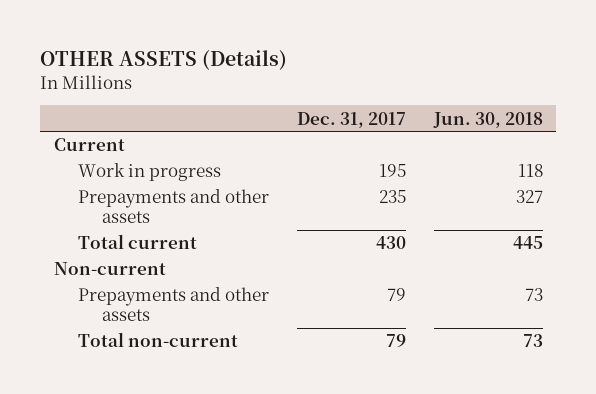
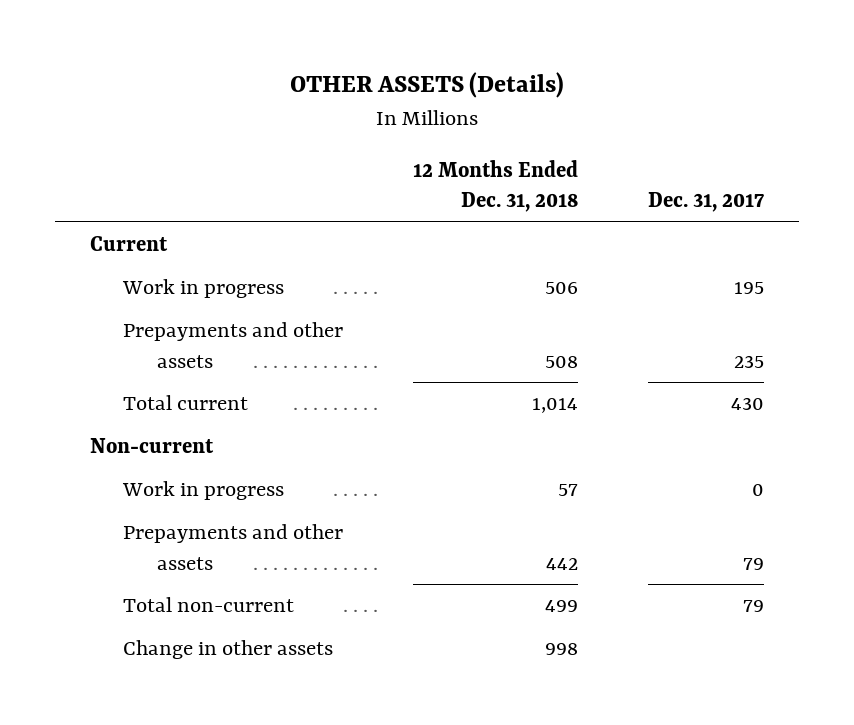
- | Dec. 31, 2017 | Jun. 30, 2018
+ | 12 Months Ended Dec. 31, 2018 | Dec. 31, 2017
+ Work in progress | 57 | 0
+ Change in other assets | 998 |

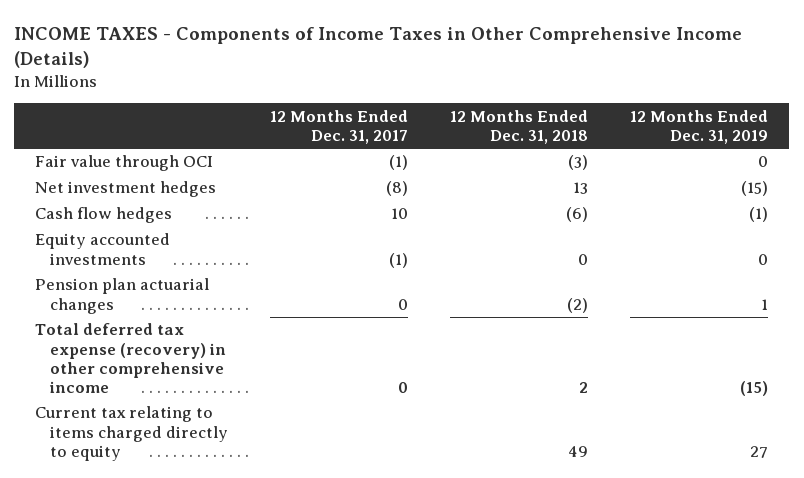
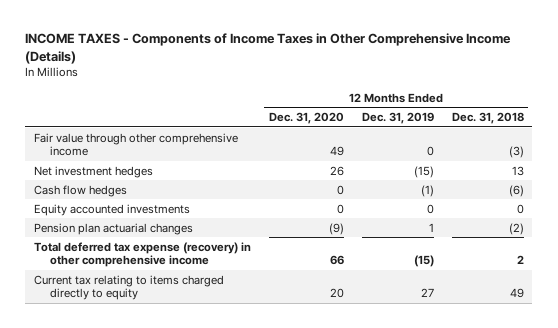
- | 12 Months Ended Dec. 31, 2017 | 12 Months Ended Dec. 31, 2018 | 12 Months Ended Dec. 31, 2019
+ | 12 Months Ended Dec. 31, 2020 | 12 Months Ended Dec. 31, 2019 | 12 Months Ended Dec. 31, 2018
- Fair value through OCI | (1) | (3) | 0
+ Fair value through other comprehensive income | 49 | 0 | (3)

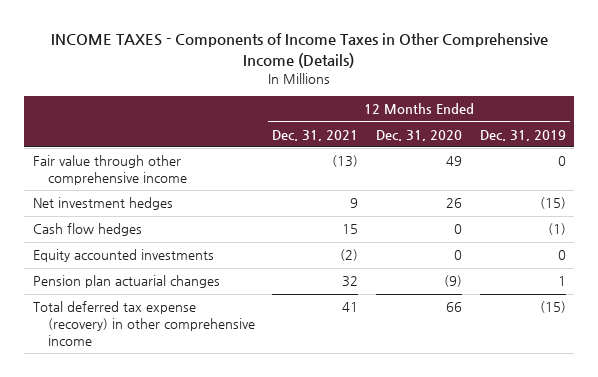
- | 12 Months Ended Dec. 31, 2020 | 12 Months Ended Dec. 31, 2019 | 12 Months Ended Dec. 31, 2018
+ | 12 Months Ended Dec. 31, 2021 | 12 Months Ended Dec. 31, 2020 | 12 Months Ended Dec. 31, 2019
- Current tax relating to items charged directly to equity | 20 | 27 | 49

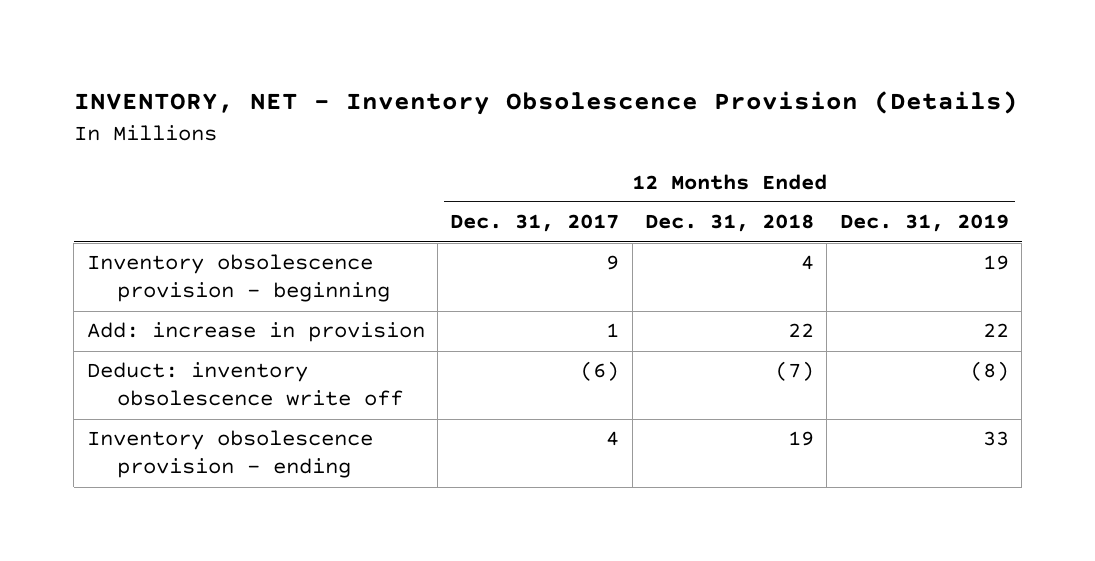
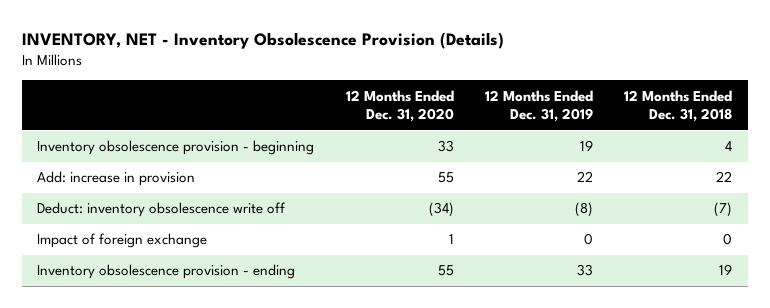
- | 12 Months Ended Dec. 31, 2017 | 12 Months Ended Dec. 31, 2018 | 12 Months Ended Dec. 31, 2019
+ | 12 Months Ended Dec. 31, 2020 | 12 Months Ended Dec. 31, 2019 | 12 Months Ended Dec. 31, 2018
+ Impact of foreign exchange | 1 | 0 | 0

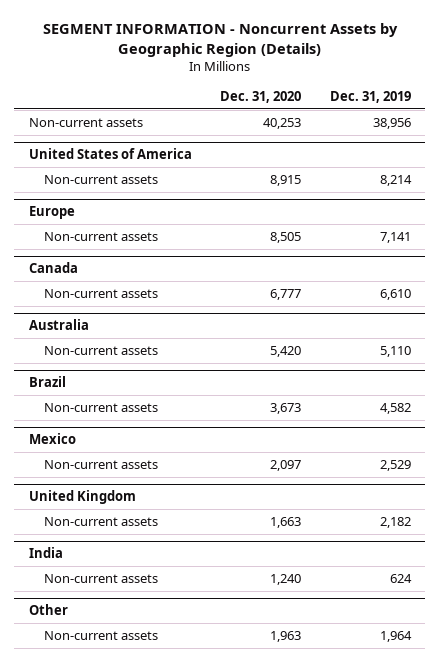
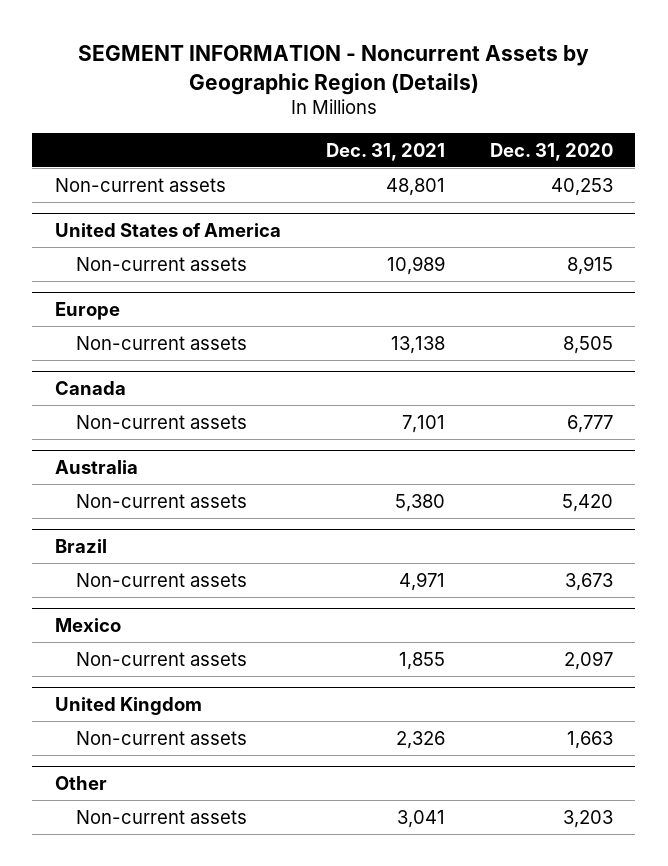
- | Dec. 31, 2020 | Dec. 31, 2019
+ | Dec. 31, 2021 | Dec. 31, 2020
- India
- Non-current assets | 1,240 | 624
@ Other
- Non-current assets | 1,963 | 1,964
+ Non-current assets | 3,041 | 3,203

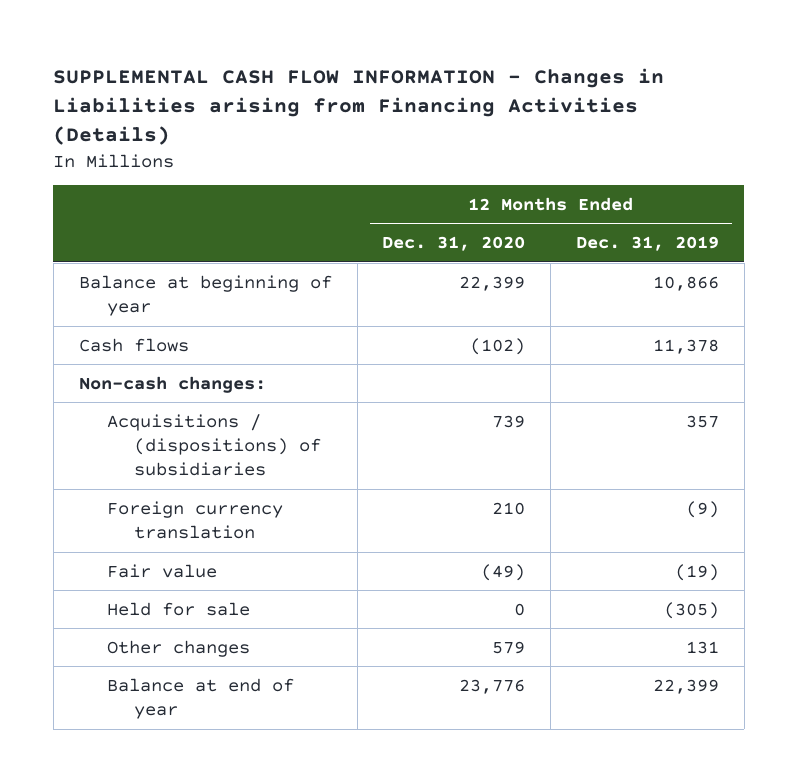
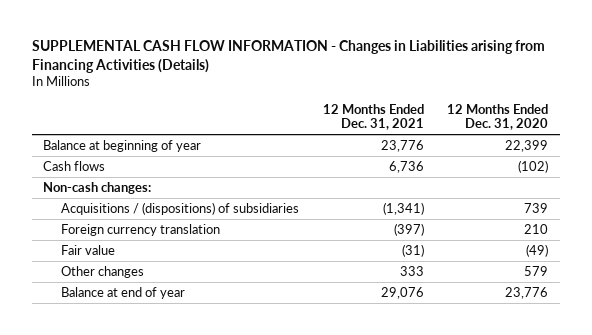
- | 12 Months Ended Dec. 31, 2020 | 12 Months Ended Dec. 31, 2019
+ | 12 Months Ended Dec. 31, 2021 | 12 Months Ended Dec. 31, 2020
- Held for sale | 0 | (305)

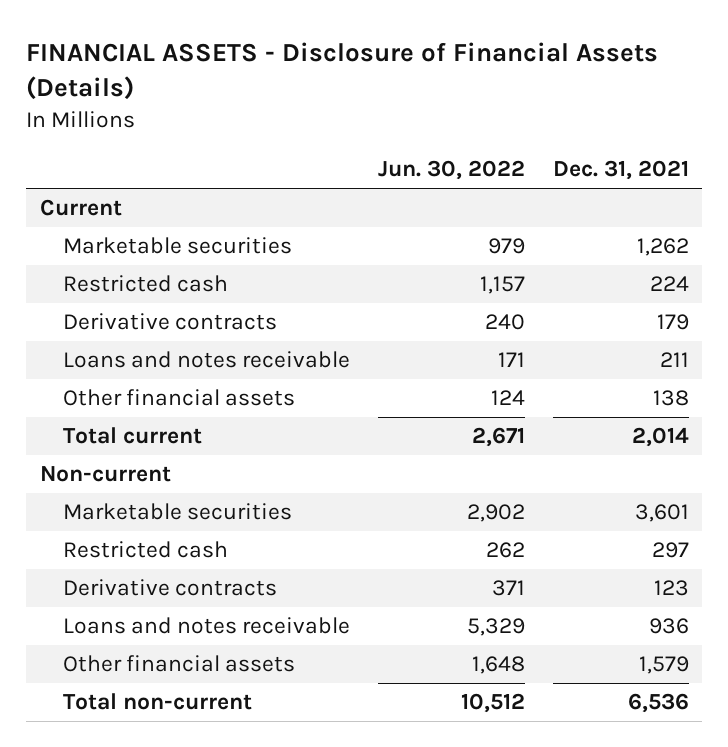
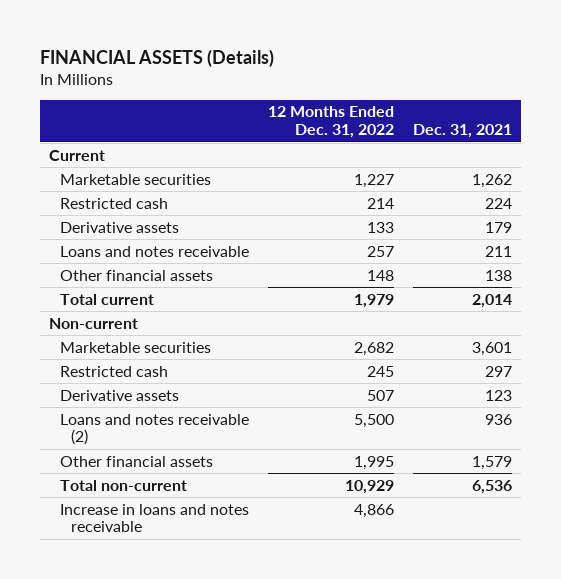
- FINANCIAL ASSETS - Disclosure of Financial Assets (Details)
+ FINANCIAL ASSETS (Details)
- | Jun. 30, 2022 | Dec. 31, 2021
+ | 12 Months Ended Dec. 31, 2022 | Dec. 31, 2021
- Derivative contracts | 240 | 179
+ Derivative assets | 133 | 179
- Derivative contracts | 371 | 123
- Loans and notes receivable | 5,329 | 936
+ Derivative assets | 507 | 123
+ Loans and notes receivable (2) | 5,500 | 936
+ Increase in loans and notes receivable | 4,866 |

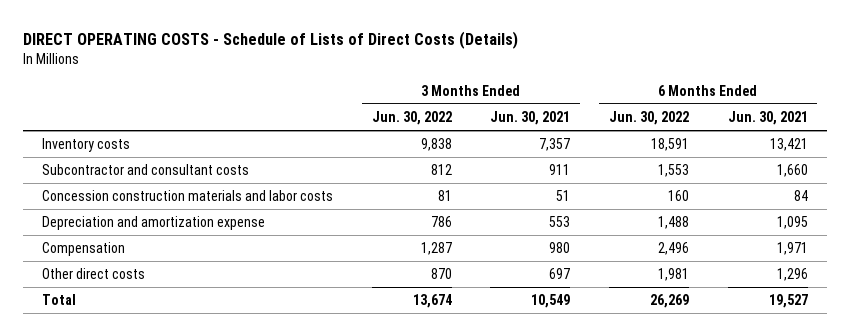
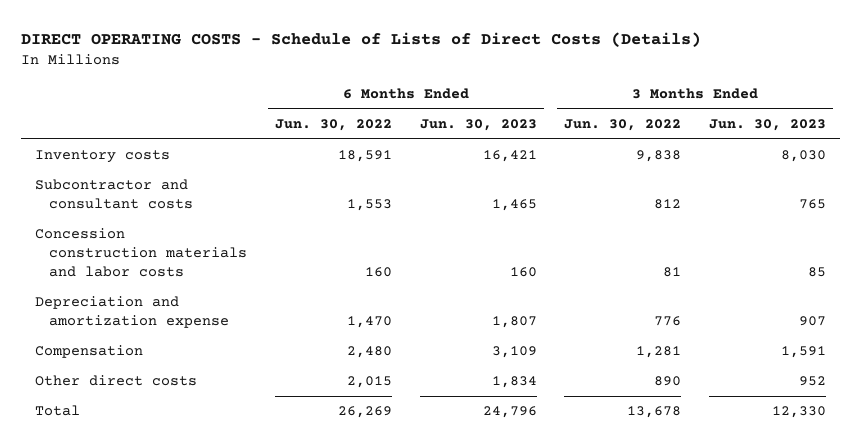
- | 3 Months Ended Jun. 30, 2022 | 3 Months Ended Jun. 30, 2021 | 6 Months Ended Jun. 30, 2022 | 6 Months Ended Jun. 30, 2021
+ | 6 Months Ended Jun. 30, 2022 | 6 Months Ended Jun. 30, 2023 | 3 Months Ended Jun. 30, 2022 | 3 Months Ended Jun. 30, 2023
- Depreciation and amortization expense | 786 | 553 | 1,488 | 1,095
- Compensation | 1,287 | 980 | 2,496 | 1,971
- Other direct costs | 870 | 697 | 1,981 | 1,296
- Total | 13,674 | 10,549 | 26,269 | 19,527
+ Depreciation and amortization expense | 1,470 | 1,807 | 776 | 907
+ Compensation | 2,480 | 3,109 | 1,281 | 1,591
+ Other direct costs | 2,015 | 1,834 | 890 | 952
+ Total | 26,269 | 24,796 | 13,678 | 12,330

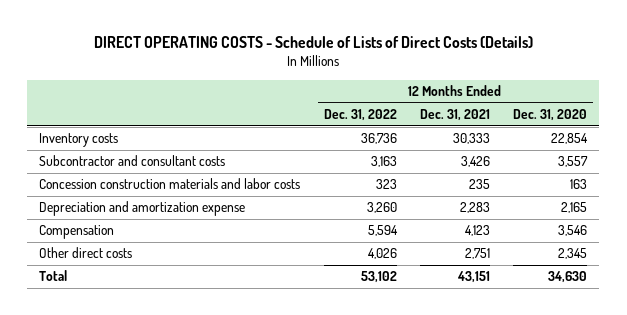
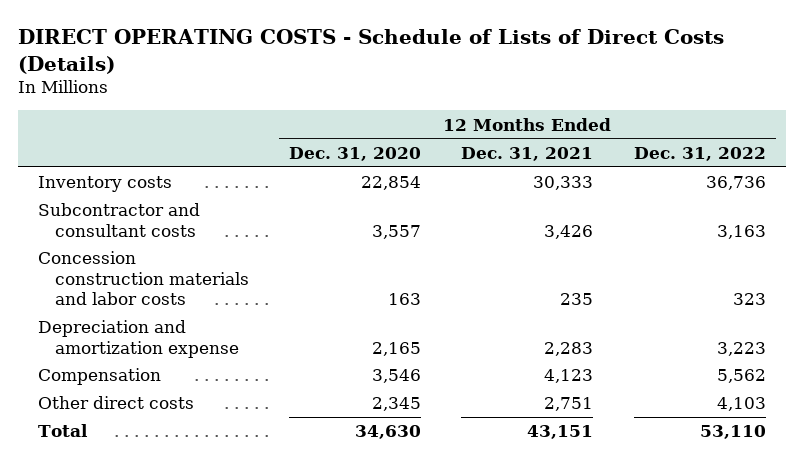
- | 12 Months Ended Dec. 31, 2022 | 12 Months Ended Dec. 31, 2021 | 12 Months Ended Dec. 31, 2020
+ | 12 Months Ended Dec. 31, 2020 | 12 Months Ended Dec. 31, 2021 | 12 Months Ended Dec. 31, 2022
- Depreciation and amortization expense | 3,260 | 2,283 | 2,165
- Compensation | 5,594 | 4,123 | 3,546
- Other direct costs | 4,026 | 2,751 | 2,345
- Total | 53,102 | 43,151 | 34,630
+ Depreciation and amortization expense | 2,165 | 2,283 | 3,223
+ Compensation | 3,546 | 4,123 | 5,562
+ Other direct costs | 2,345 | 2,751 | 4,103
+ Total | 34,630 | 43,151 | 53,110

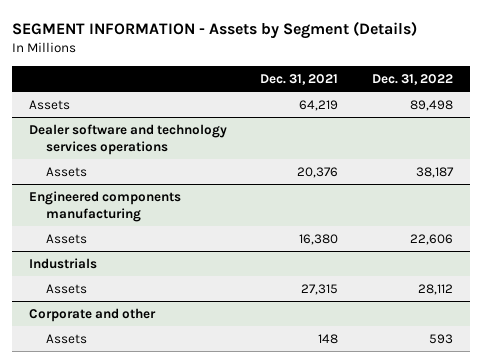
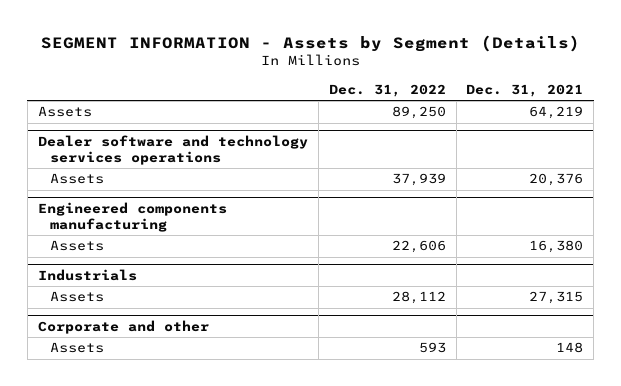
- | Dec. 31, 2021 | Dec. 31, 2022
+ | Dec. 31, 2022 | Dec. 31, 2021
- Assets | 64,219 | 89,498
+ Assets | 89,250 | 64,219
@ Dealer software and technology services operations
- Assets | 20,376 | 38,187
+ Assets | 37,939 | 20,376

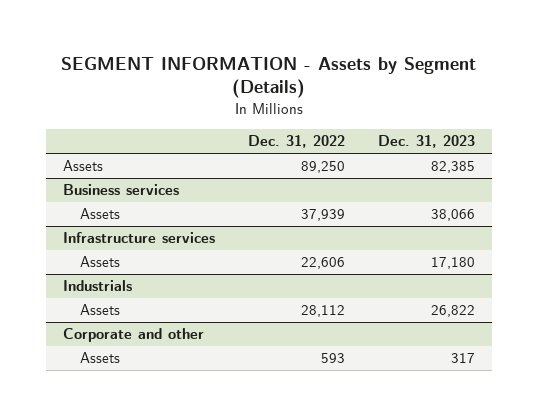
- | Dec. 31, 2022 | Dec. 31, 2021
+ | Dec. 31, 2022 | Dec. 31, 2023
- Dealer software and technology services operations
+ Business services
- Engineered components manufacturing
+ Infrastructure services

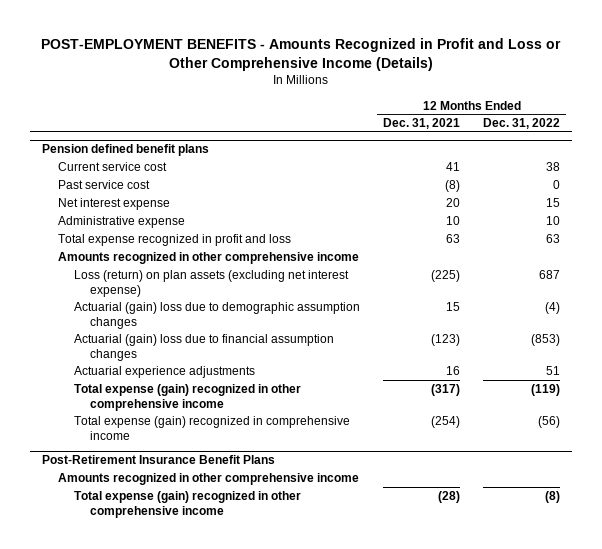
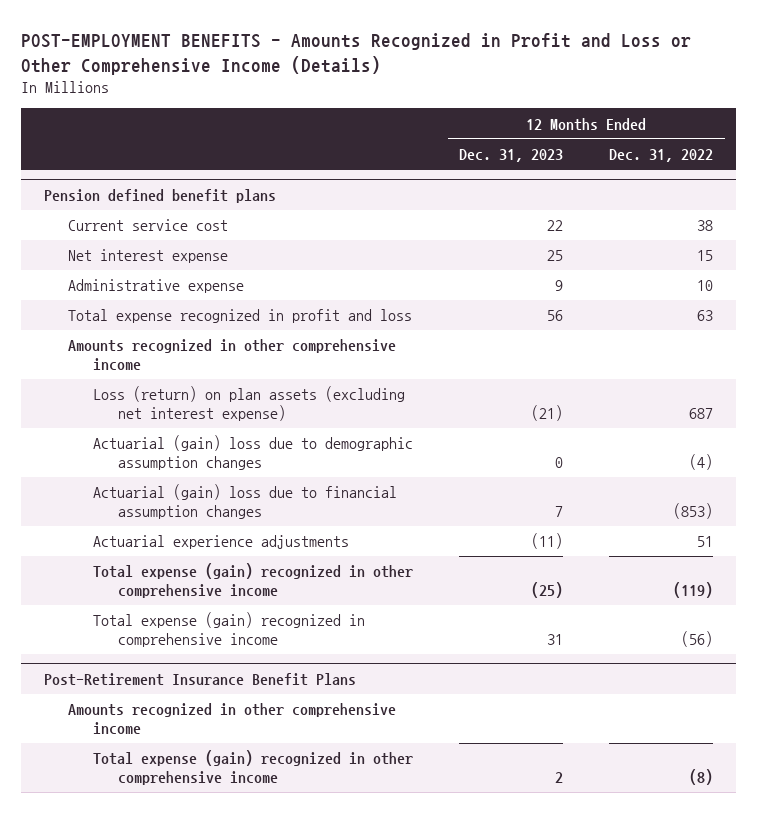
- | 12 Months Ended Dec. 31, 2021 | 12 Months Ended Dec. 31, 2022
+ | 12 Months Ended Dec. 31, 2023 | 12 Months Ended Dec. 31, 2022
@ Pension defined benefit plans
- Past service cost | (8) | 0

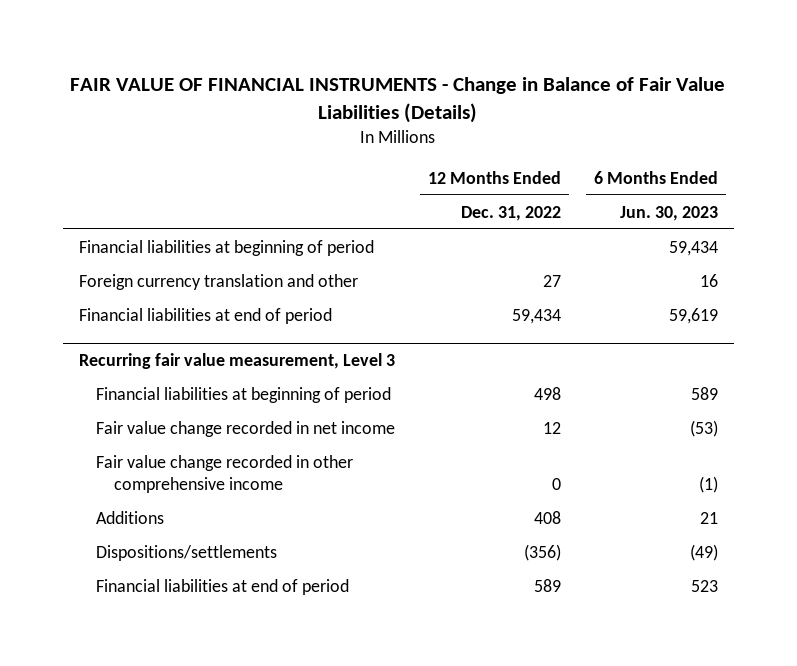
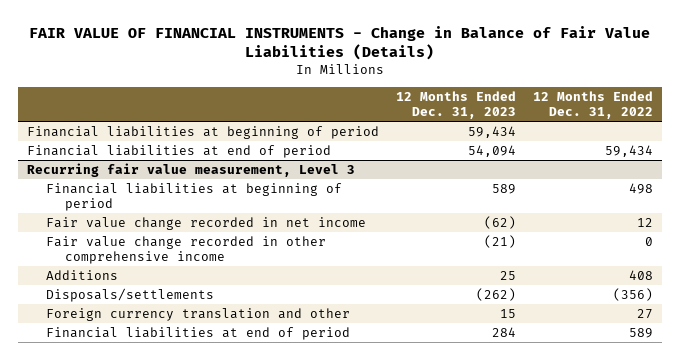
- | 12 Months Ended Dec. 31, 2022 | 6 Months Ended Jun. 30, 2023
+ | 12 Months Ended Dec. 31, 2023 | 12 Months Ended Dec. 31, 2022
- Foreign currency translation and other | 27 | 16
@ Recurring fair value measurement, Level 3
- Dispositions/settlements | (356) | (49)
+ Disposals/settlements | (262) | (356)
+ Foreign currency translation and other | 15 | 27

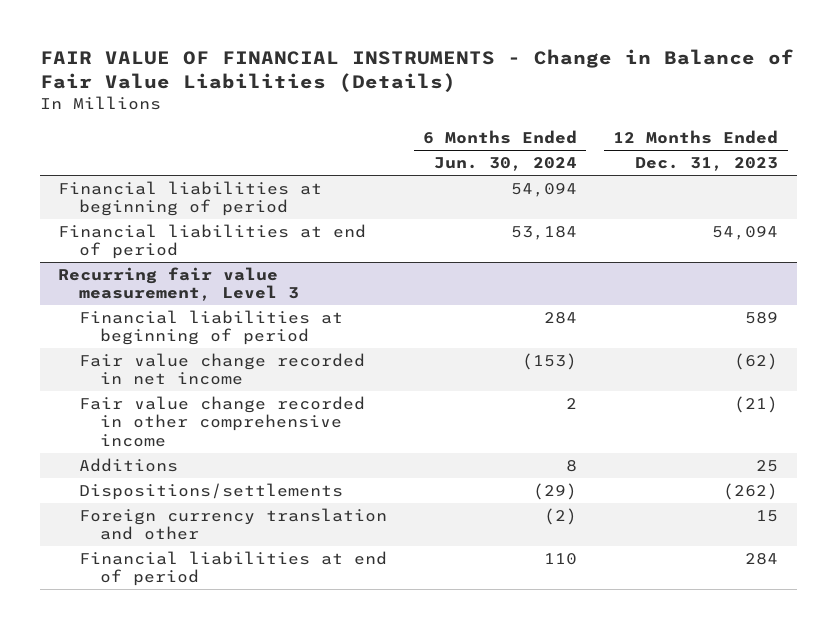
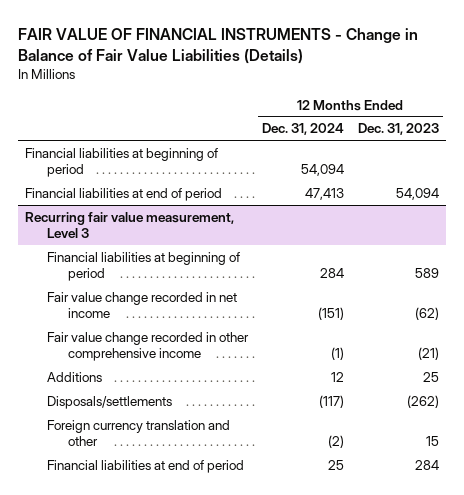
- | 6 Months Ended Jun. 30, 2024 | 12 Months Ended Dec. 31, 2023
+ | 12 Months Ended Dec. 31, 2024 | 12 Months Ended Dec. 31, 2023
@ Recurring fair value measurement, Level 3
- Dispositions/settlements | (29) | (262)
+ Disposals/settlements | (117) | (262)

